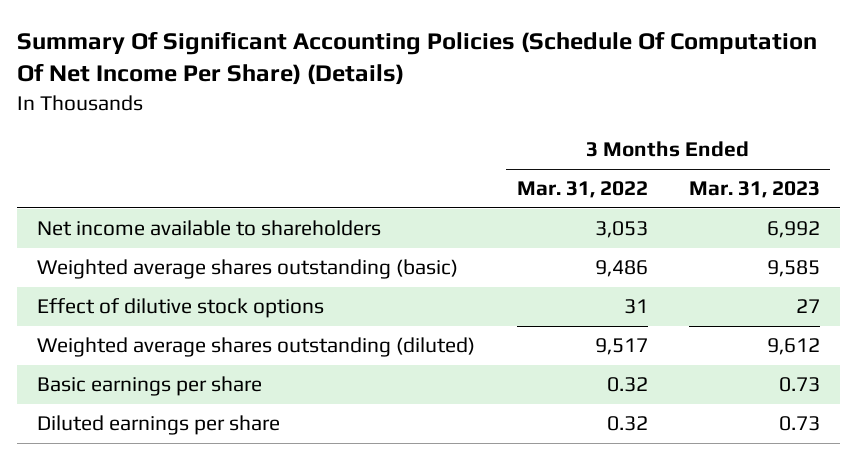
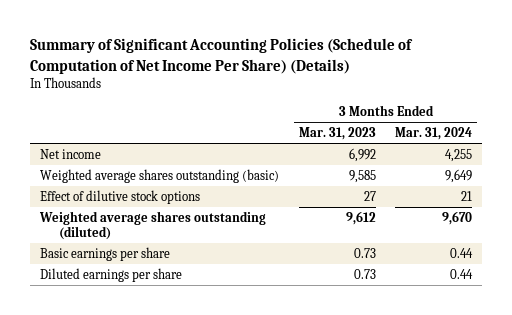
- Summary Of Significant Accounting Policies (Schedule Of Computation Of Net Income Per Share) (Details)
+ Summary of Significant Accounting Policies (Schedule of Computation of Net Income Per Share) (Details)
- | 3 Months Ended Mar. 31, 2022 | 3 Months Ended Mar. 31, 2023
+ | 3 Months Ended Mar. 31, 2023 | 3 Months Ended Mar. 31, 2024
- Net income available to shareholders | 3,053 | 6,992
+ Net income | 6,992 | 4,255

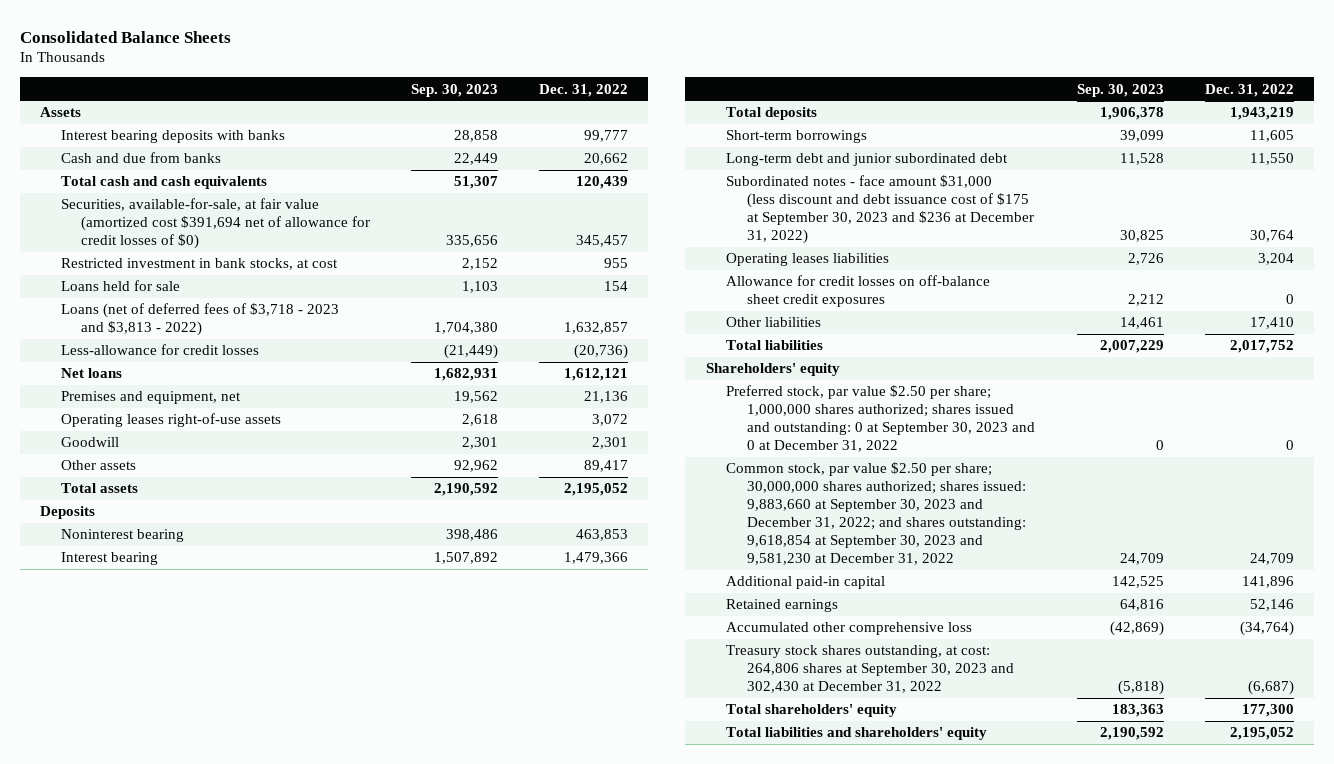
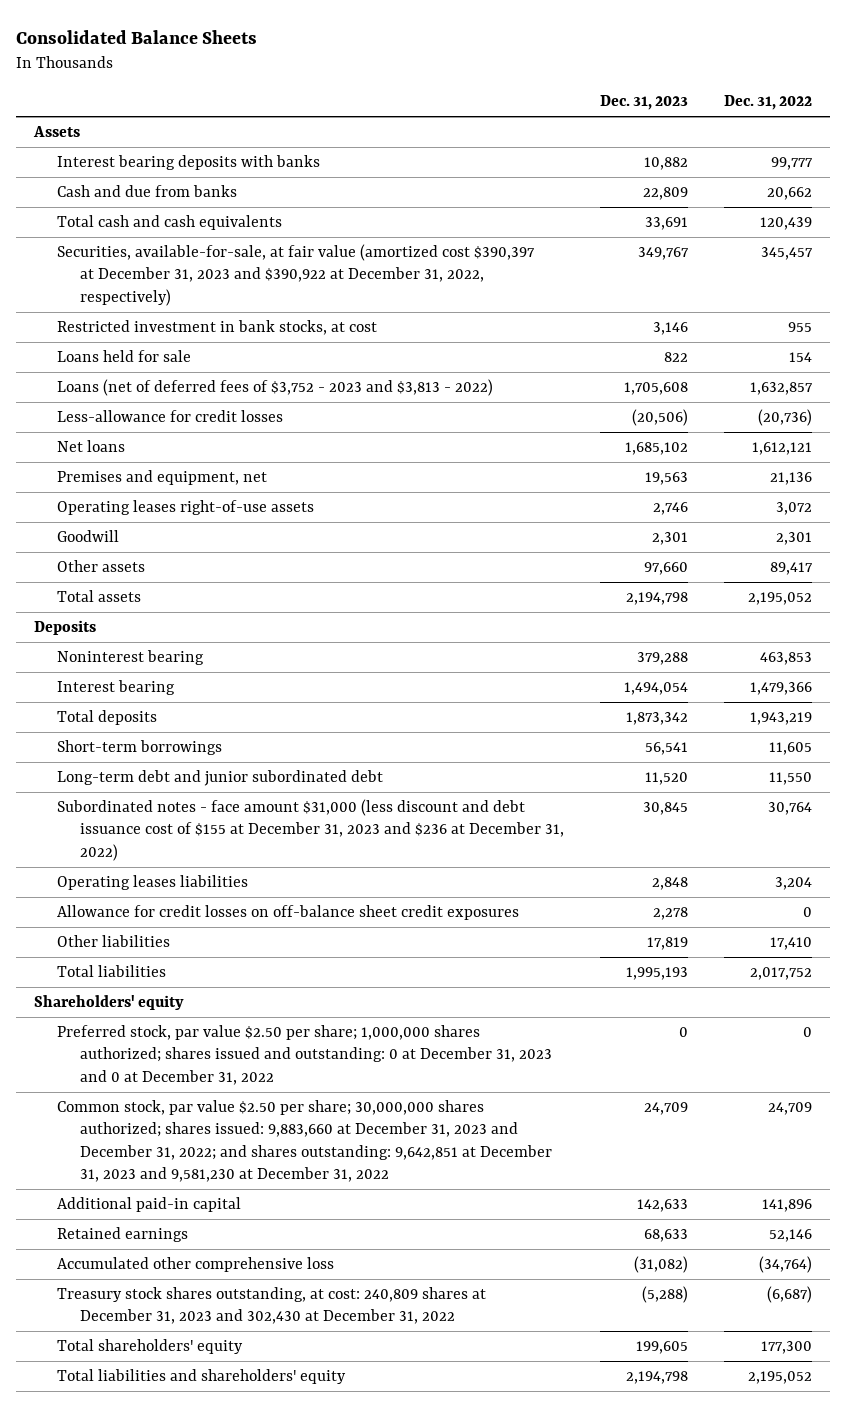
- | Sep. 30, 2023 | Dec. 31, 2022
+ | Dec. 31, 2023 | Dec. 31, 2022
- Securities, available-for-sale, at fair value (amortized cost $391,694 net of allowance for credit losses of $0) | 335,656 | 345,457
+ Securities, available-for-sale, at fair value (amortized cost $390,397 at December 31, 2023 and $390,922 at December 31, 2022, respectively) | 349,767 | 345,457
- Loans (net of deferred fees of $3,718 - 2023 and $3,813 - 2022) | 1,704,380 | 1,632,857
+ Loans (net of deferred fees of $3,752 - 2023 and $3,813 - 2022) | 1,705,608 | 1,632,857
- Subordinated notes - face amount $31,000 (less discount and debt issuance cost of $175 at September 30, 2023 and $236 at December 31, 2022) | 30,825 | 30,764
+ Subordinated notes - face amount $31,000 (less discount and debt issuance cost of $155 at December 31, 2023 and $236 at December 31, 2022) | 30,845 | 30,764
- Preferred stock, par value $2.50 per share; 1,000,000 shares authorized; shares issued and outstanding: 0 at September 30, 2023 and 0 at December 31, 2022 | 0 | 0
- Common stock, par value $2.50 per share; 30,000,000 shares authorized; shares issued: 9,883,660 at September 30, 2023 and December 31, 2022; and shares outstanding: 9,618,854 at September 30, 2023 and 9,581,230 at December 31, 2022 | 24,709 | 24,709
+ Preferred stock, par value $2.50 per share; 1,000,000 shares authorized; shares issued and outstanding: 0 at December 31, 2023 and 0 at December 31, 2022 | 0 | 0
+ Common stock, par value $2.50 per share; 30,000,000 shares authorized; shares issued: 9,883,660 at December 31, 2023 and December 31, 2022; and shares outstanding: 9,642,851 at December 31, 2023 and 9,581,230 at December 31, 2022 | 24,709 | 24,709
- Treasury stock shares outstanding, at cost: 264,806 shares at September 30, 2023 and 302,430 at December 31, 2022 | (5,818) | (6,687)
+ Treasury stock shares outstanding, at cost: 240,809 shares at December 31, 2023 and 302,430 at December 31, 2022 | (5,288) | (6,687)

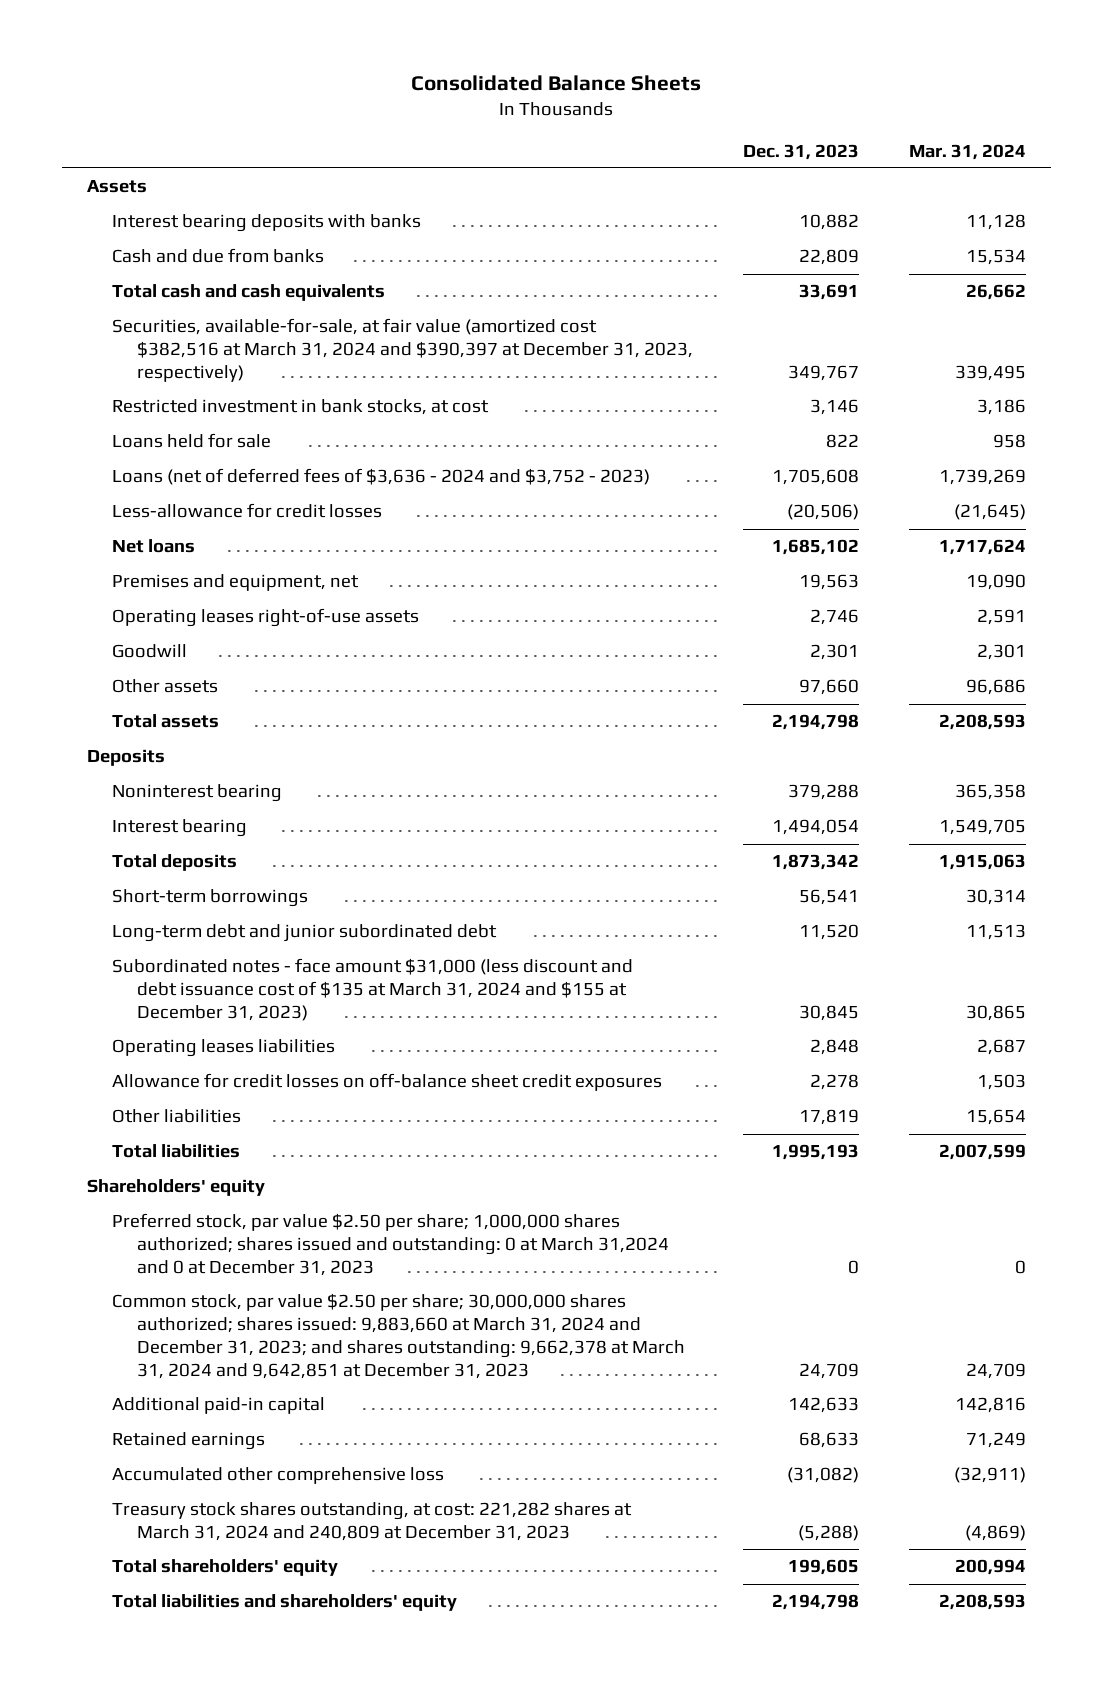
- | Dec. 31, 2023 | Dec. 31, 2022
+ | Dec. 31, 2023 | Mar. 31, 2024
- Securities, available-for-sale, at fair value (amortized cost $390,397 at December 31, 2023 and $390,922 at December 31, 2022, respectively) | 349,767 | 345,457
+ Securities, available-for-sale, at fair value (amortized cost $382,516 at March 31, 2024 and $390,397 at December 31, 2023, respectively) | 349,767 | 339,495
- Loans (net of deferred fees of $3,752 - 2023 and $3,813 - 2022) | 1,705,608 | 1,632,857
+ Loans (net of deferred fees of $3,636 - 2024 and $3,752 - 2023) | 1,705,608 | 1,739,269
- Subordinated notes - face amount $31,000 (less discount and debt issuance cost of $155 at December 31, 2023 and $236 at December 31, 2022) | 30,845 | 30,764
+ Subordinated notes - face amount $31,000 (less discount and debt issuance cost of $135 at March 31, 2024 and $155 at December 31, 2023) | 30,845 | 30,865
- Preferred stock, par value $2.50 per share; 1,000,000 shares authorized; shares issued and outstanding: 0 at December 31, 2023 and 0 at December 31, 2022 | 0 | 0
- Common stock, par value $2.50 per share; 30,000,000 shares authorized; shares issued: 9,883,660 at December 31, 2023 and December 31, 2022; and shares outstanding: 9,642,851 at December 31, 2023 and 9,581,230 at December 31, 2022 | 24,709 | 24,709
+ Preferred stock, par value $2.50 per share; 1,000,000 shares authorized; shares issued and outstanding: 0 at March 31,2024 and 0 at December 31, 2023 | 0 | 0
+ Common stock, par value $2.50 per share; 30,000,000 shares authorized; shares issued: 9,883,660 at March 31, 2024 and December 31, 2023; and shares outstanding: 9,662,378 at March 31, 2024 and 9,642,851 at December 31, 2023 | 24,709 | 24,709
- Treasury stock shares outstanding, at cost: 240,809 shares at December 31, 2023 and 302,430 at December 31, 2022 | (5,288) | (6,687)
+ Treasury stock shares outstanding, at cost: 221,282 shares at March 31, 2024 and 240,809 at December 31, 2023 | (5,288) | (4,869)

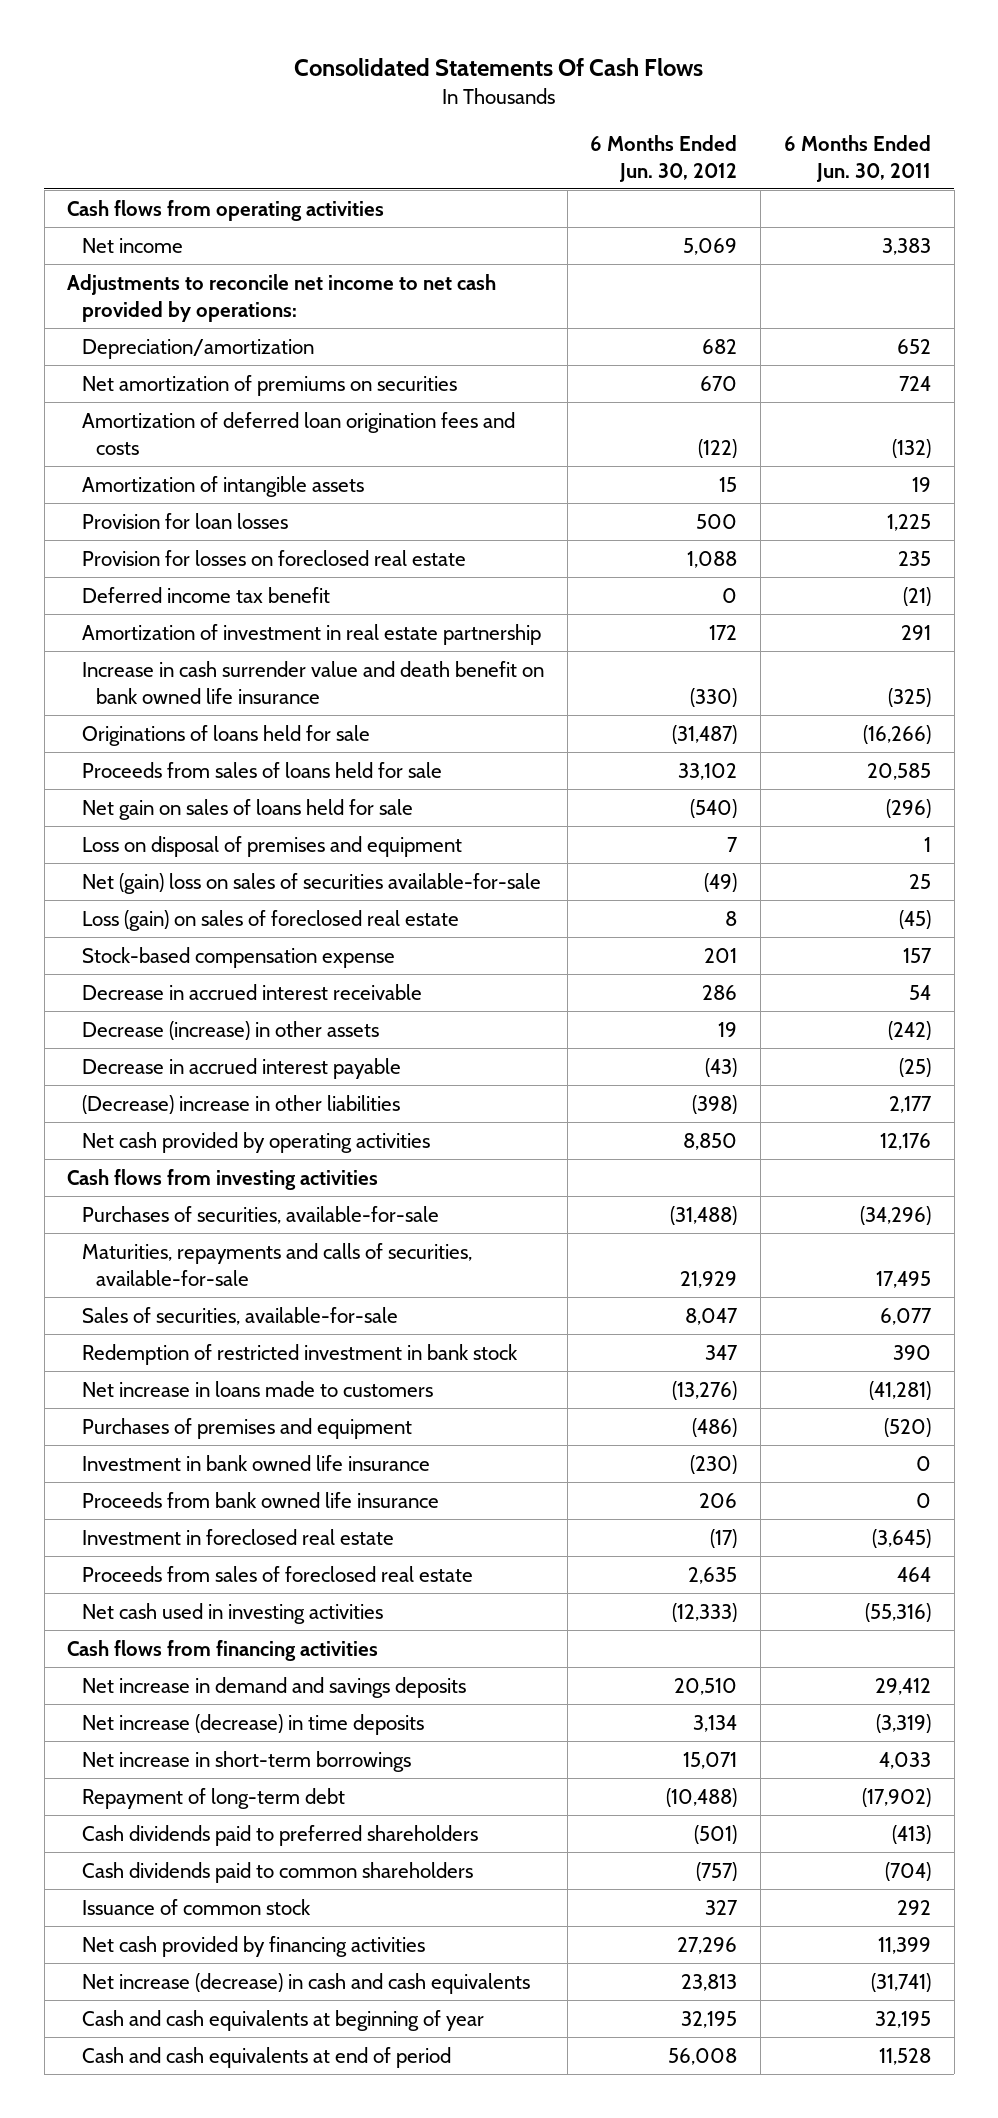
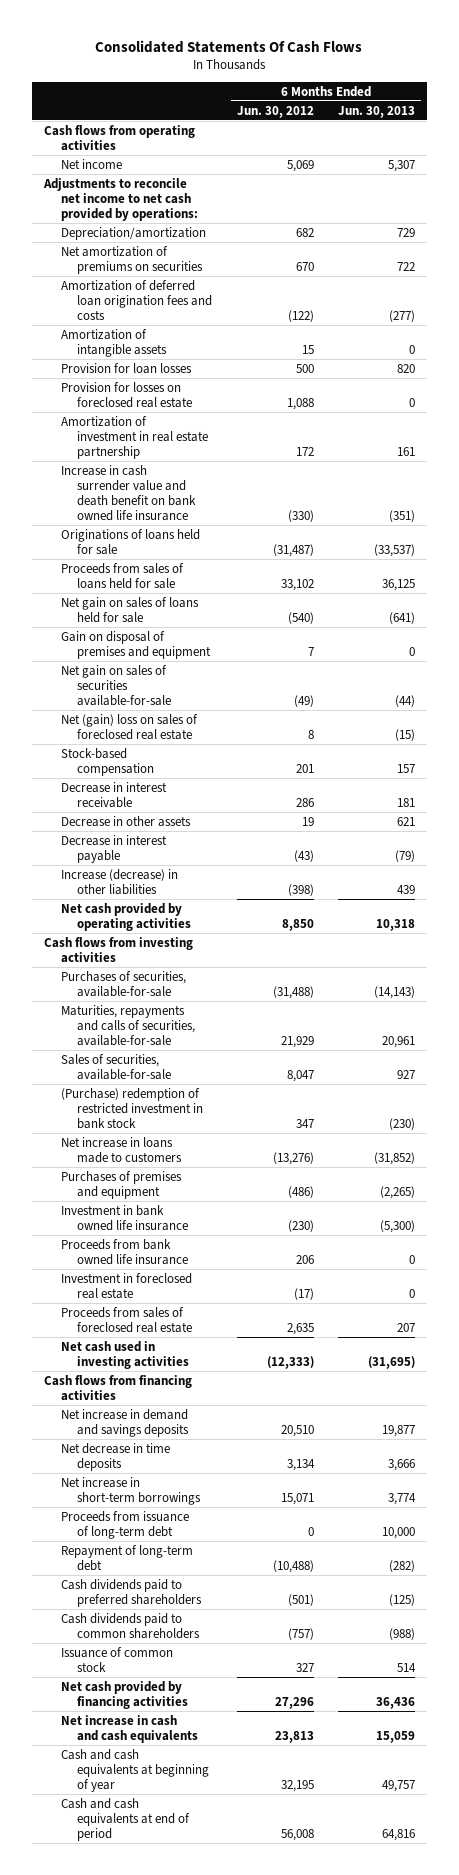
- | 6 Months Ended Jun. 30, 2012 | 6 Months Ended Jun. 30, 2011
+ | 6 Months Ended Jun. 30, 2012 | 6 Months Ended Jun. 30, 2013
- Deferred income tax benefit | 0 | (21)
- Loss on disposal of premises and equipment | 7 | 1
- Net (gain) loss on sales of securities available-for-sale | (49) | 25
- Loss (gain) on sales of foreclosed real estate | 8 | (45)
- Stock-based compensation expense | 201 | 157
- Decrease in accrued interest receivable | 286 | 54
- Decrease (increase) in other assets | 19 | (242)
- Decrease in accrued interest payable | (43) | (25)
- (Decrease) increase in other liabilities | (398) | 2,177
+ Gain on disposal of premises and equipment | 7 | 0
+ Net gain on sales of securities available-for-sale | (49) | (44)
+ Net (gain) loss on sales of foreclosed real estate | 8 | (15)
+ Stock-based compensation | 201 | 157
+ Decrease in interest receivable | 286 | 181
+ Decrease in other assets | 19 | 621
+ Decrease in interest payable | (43) | (79)
+ Increase (decrease) in other liabilities | (398) | 439
- Redemption of restricted investment in bank stock | 347 | 390
+ (Purchase) redemption of restricted investment in bank stock | 347 | (230)
- Net increase (decrease) in time deposits | 3,134 | (3,319)
+ Net decrease in time deposits | 3,134 | 3,666
+ Proceeds from issuance of long-term debt | 0 | 10,000
- Net increase (decrease) in cash and cash equivalents | 23,813 | (31,741)
+ Net increase in cash and cash equivalents | 23,813 | 15,059

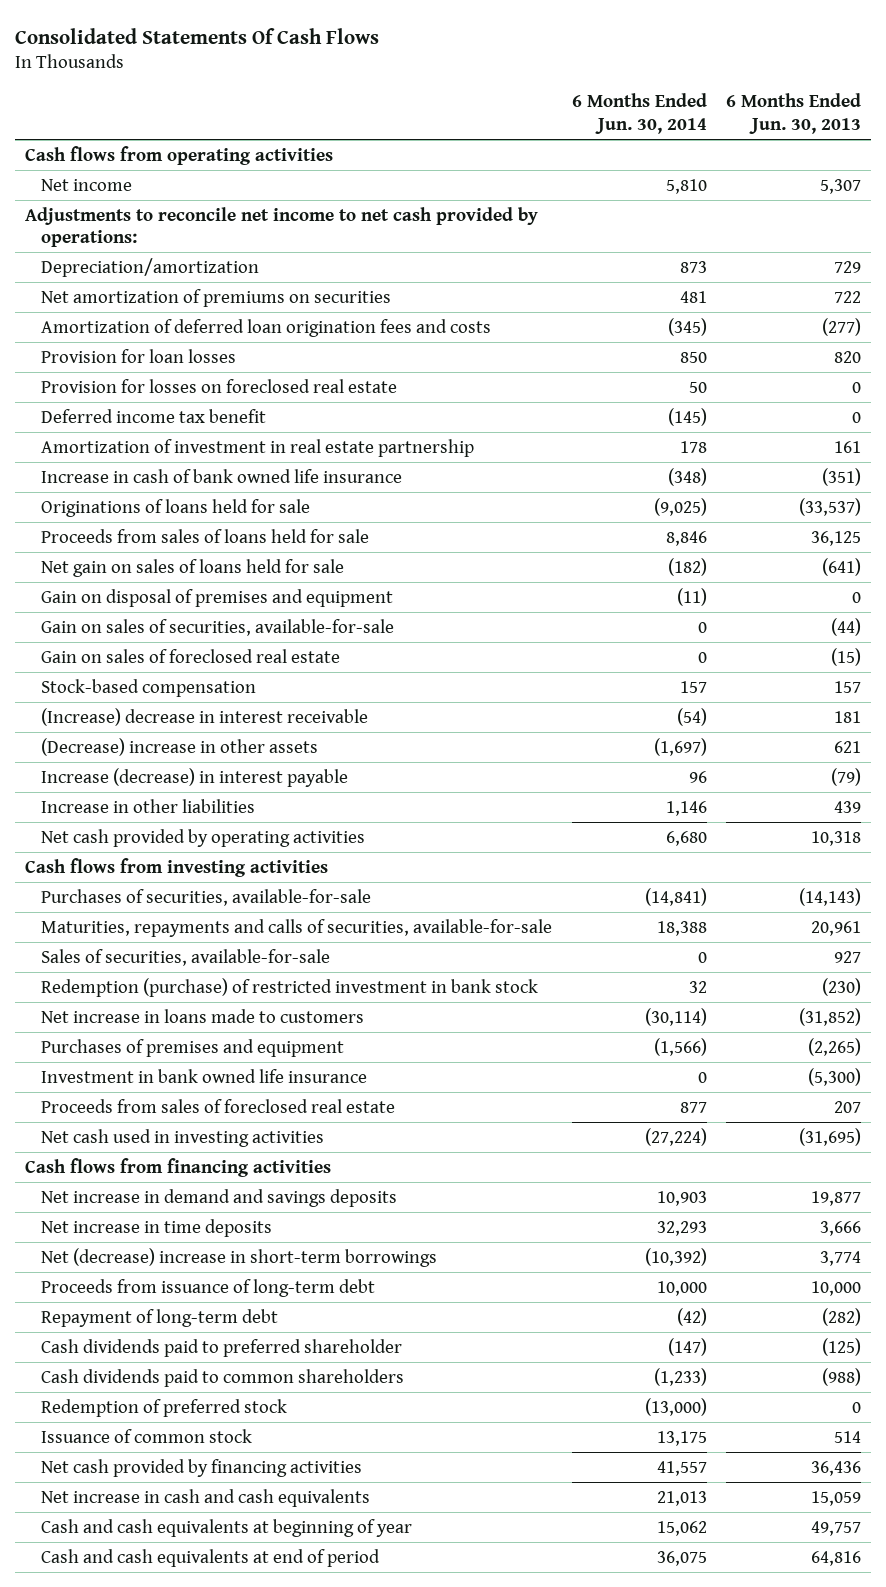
- | 6 Months Ended Jun. 30, 2012 | 6 Months Ended Jun. 30, 2013
+ | 6 Months Ended Jun. 30, 2014 | 6 Months Ended Jun. 30, 2013
- Amortization of intangible assets | 15 | 0
+ Deferred income tax benefit | (145) | 0
- Increase in cash surrender value and death benefit on bank owned life insurance | (330) | (351)
+ Increase in cash of bank owned life insurance | (348) | (351)
- Net gain on sales of securities available-for-sale | (49) | (44)
- Net (gain) loss on sales of foreclosed real estate | 8 | (15)
+ Gain on sales of securities, available-for-sale | 0 | (44)
+ Gain on sales of foreclosed real estate | 0 | (15)
- Decrease in interest receivable | 286 | 181
- Decrease in other assets | 19 | 621
- Decrease in interest payable | (43) | (79)
- Increase (decrease) in other liabilities | (398) | 439
+ (Increase) decrease in interest receivable | (54) | 181
+ (Decrease) increase in other assets | (1,697) | 621
+ Increase (decrease) in interest payable | 96 | (79)
+ Increase in other liabilities | 1,146 | 439
- (Purchase) redemption of restricted investment in bank stock | 347 | (230)
+ Redemption (purchase) of restricted investment in bank stock | 32 | (230)
- Proceeds from bank owned life insurance | 206 | 0
- Investment in foreclosed real estate | (17) | 0
- Net decrease in time deposits | 3,134 | 3,666
- Net increase in short-term borrowings | 15,071 | 3,774
+ Net increase in time deposits | 32,293 | 3,666
+ Net (decrease) increase in short-term borrowings | (10,392) | 3,774
- Cash dividends paid to preferred shareholders | (501) | (125)
+ Cash dividends paid to preferred shareholder | (147) | (125)
+ Redemption of preferred stock | (13,000) | 0

